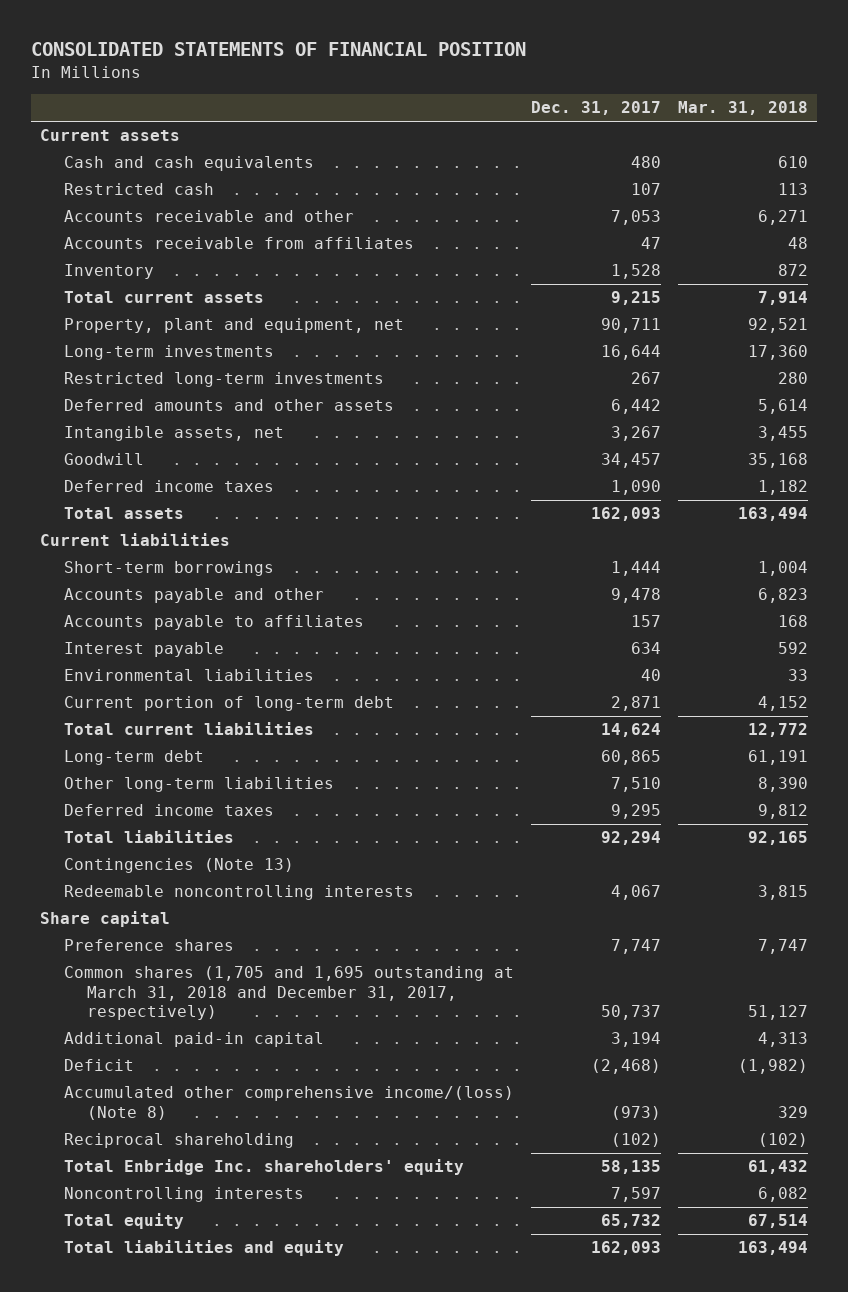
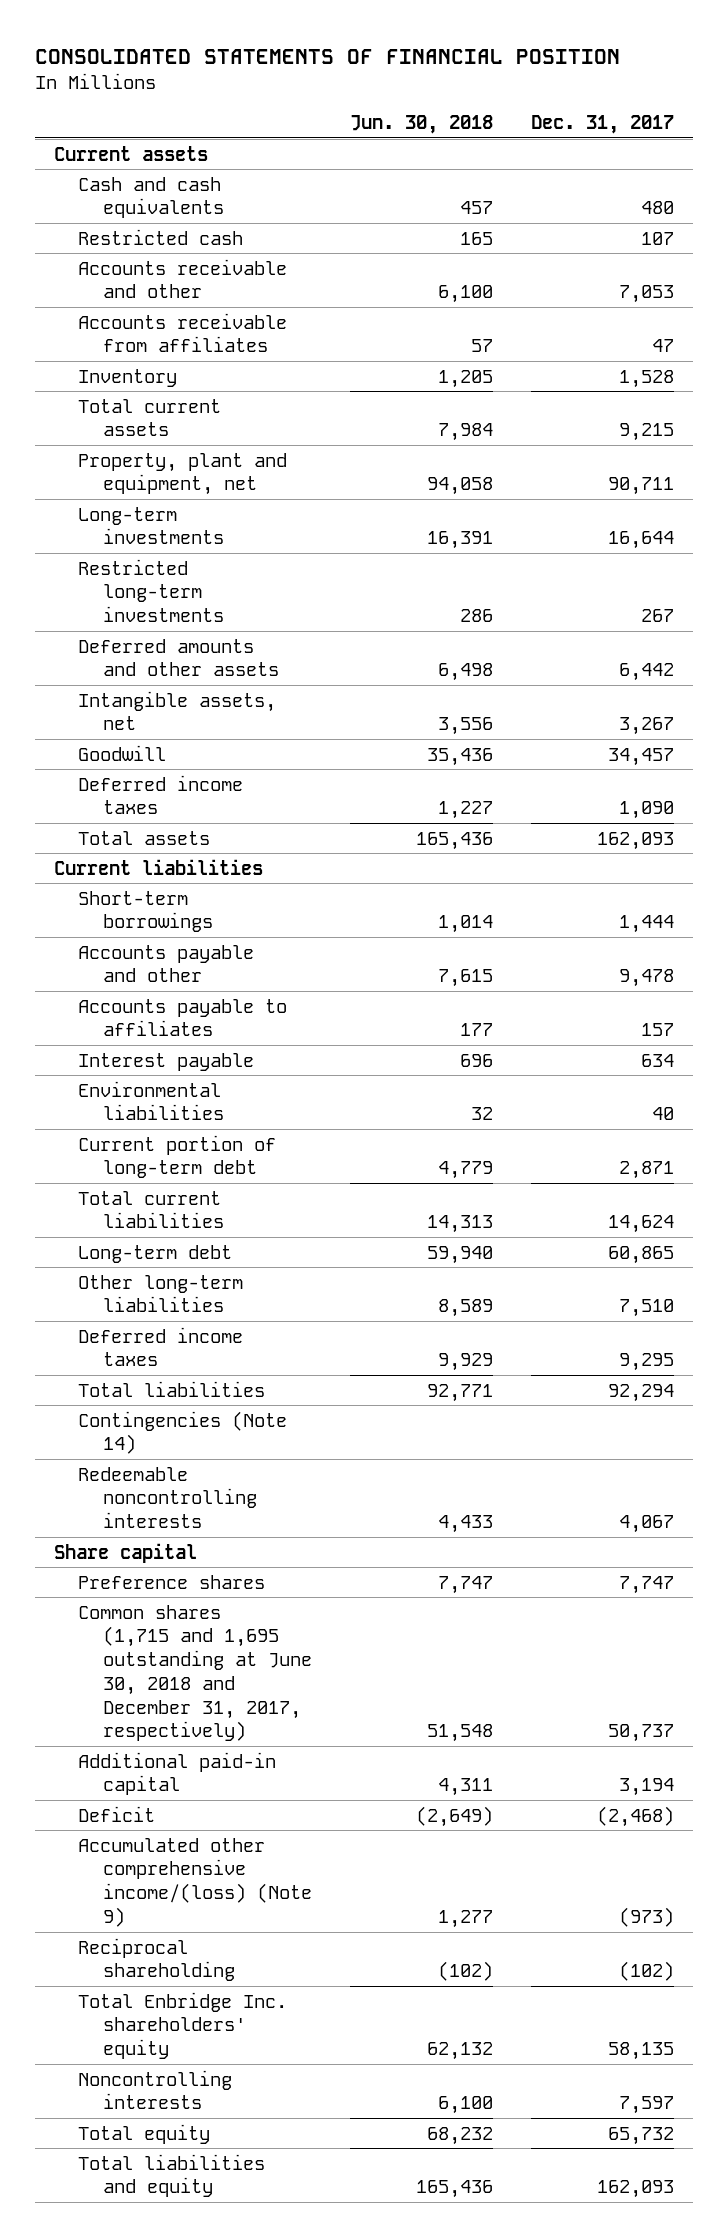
- | Dec. 31, 2017 | Mar. 31, 2018
+ | Jun. 30, 2018 | Dec. 31, 2017
- Contingencies (Note 13)
+ Contingencies (Note 14)
- Common shares (1,705 and 1,695 outstanding at March 31, 2018 and December 31, 2017, respectively) | 50,737 | 51,127
+ Common shares (1,715 and 1,695 outstanding at June 30, 2018 and December 31, 2017, respectively) | 51,548 | 50,737
- Accumulated other comprehensive income/(loss) (Note 8) | (973) | 329
+ Accumulated other comprehensive income/(loss) (Note 9) | 1,277 | (973)

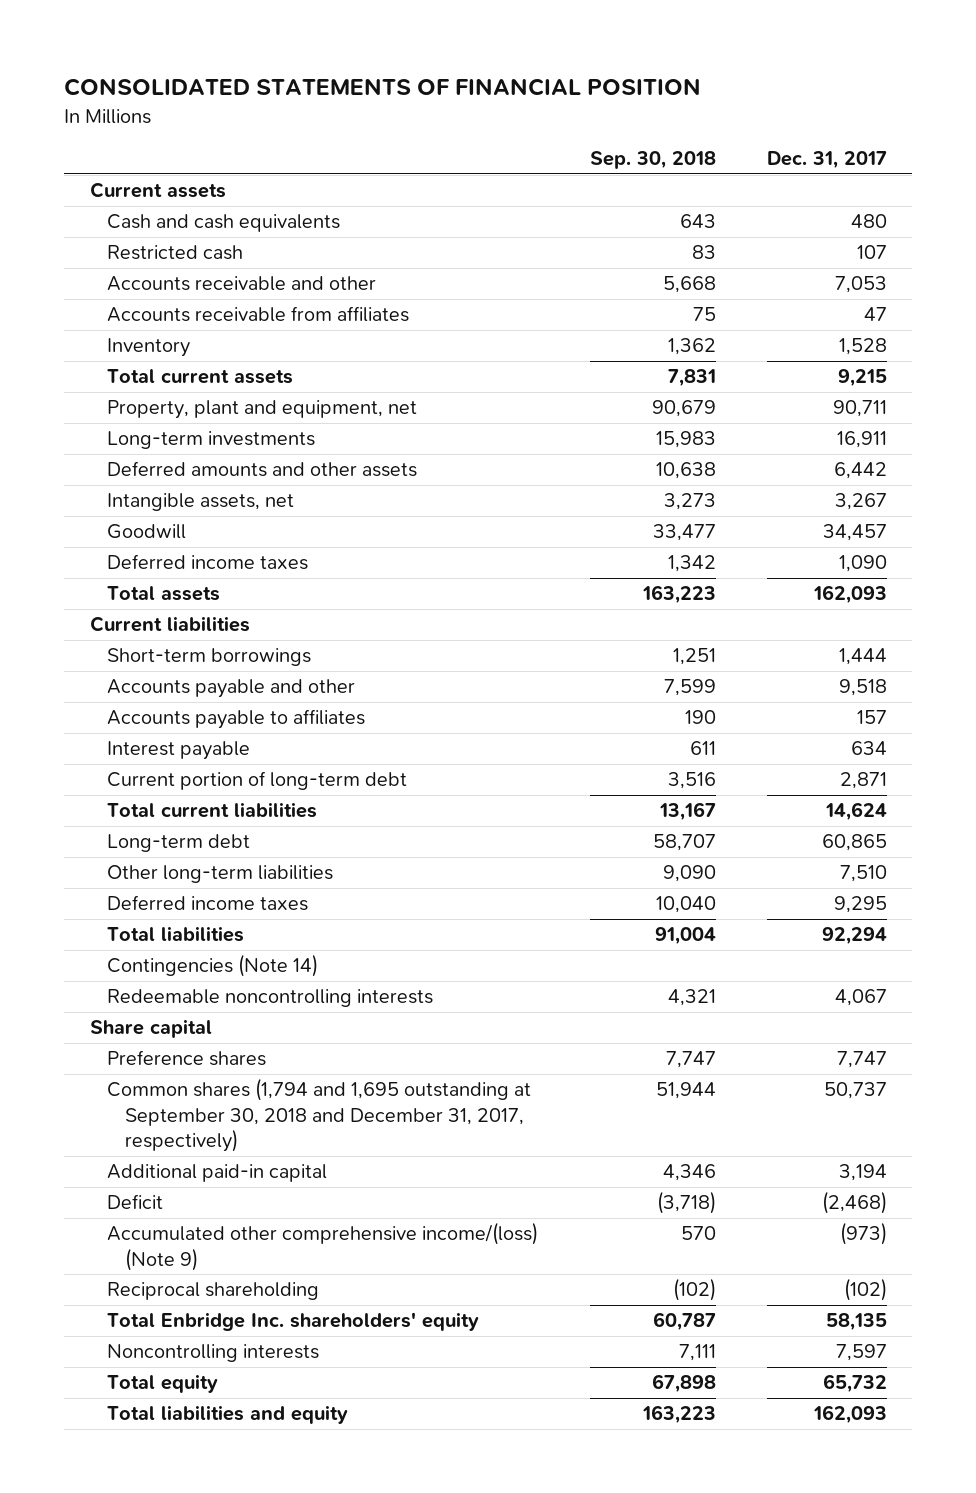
- | Jun. 30, 2018 | Dec. 31, 2017
+ | Sep. 30, 2018 | Dec. 31, 2017
- Long-term investments | 16,391 | 16,644
- Restricted long-term investments | 286 | 267
+ Long-term investments | 15,983 | 16,911
- Accounts payable and other | 7,615 | 9,478
+ Accounts payable and other | 7,599 | 9,518
- Environmental liabilities | 32 | 40
- Common shares (1,715 and 1,695 outstanding at June 30, 2018 and December 31, 2017, respectively) | 51,548 | 50,737
+ Common shares (1,794 and 1,695 outstanding at September 30, 2018 and December 31, 2017, respectively) | 51,944 | 50,737

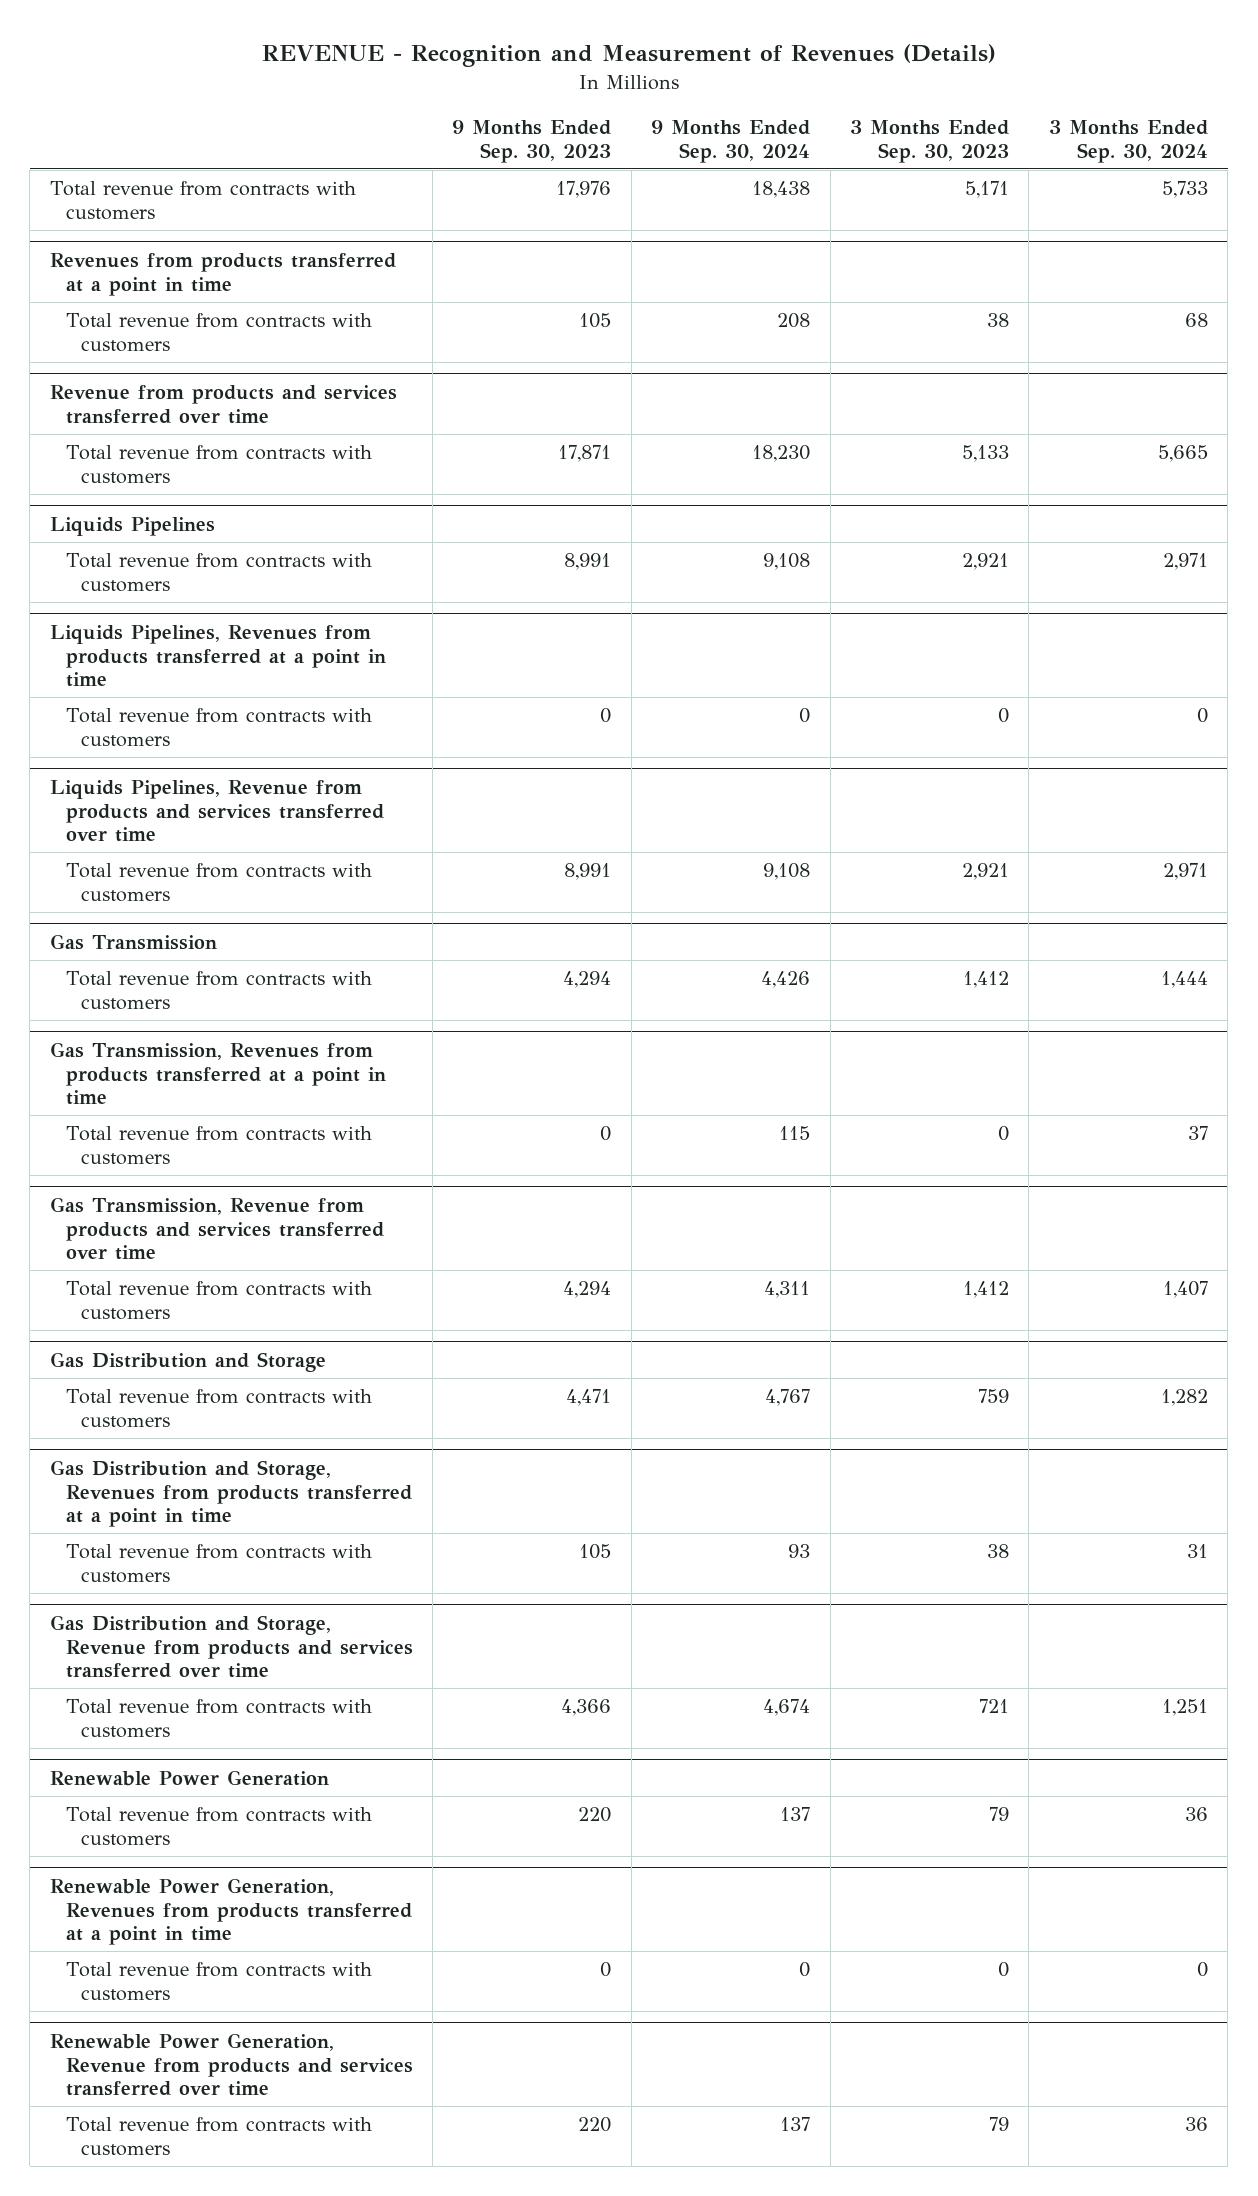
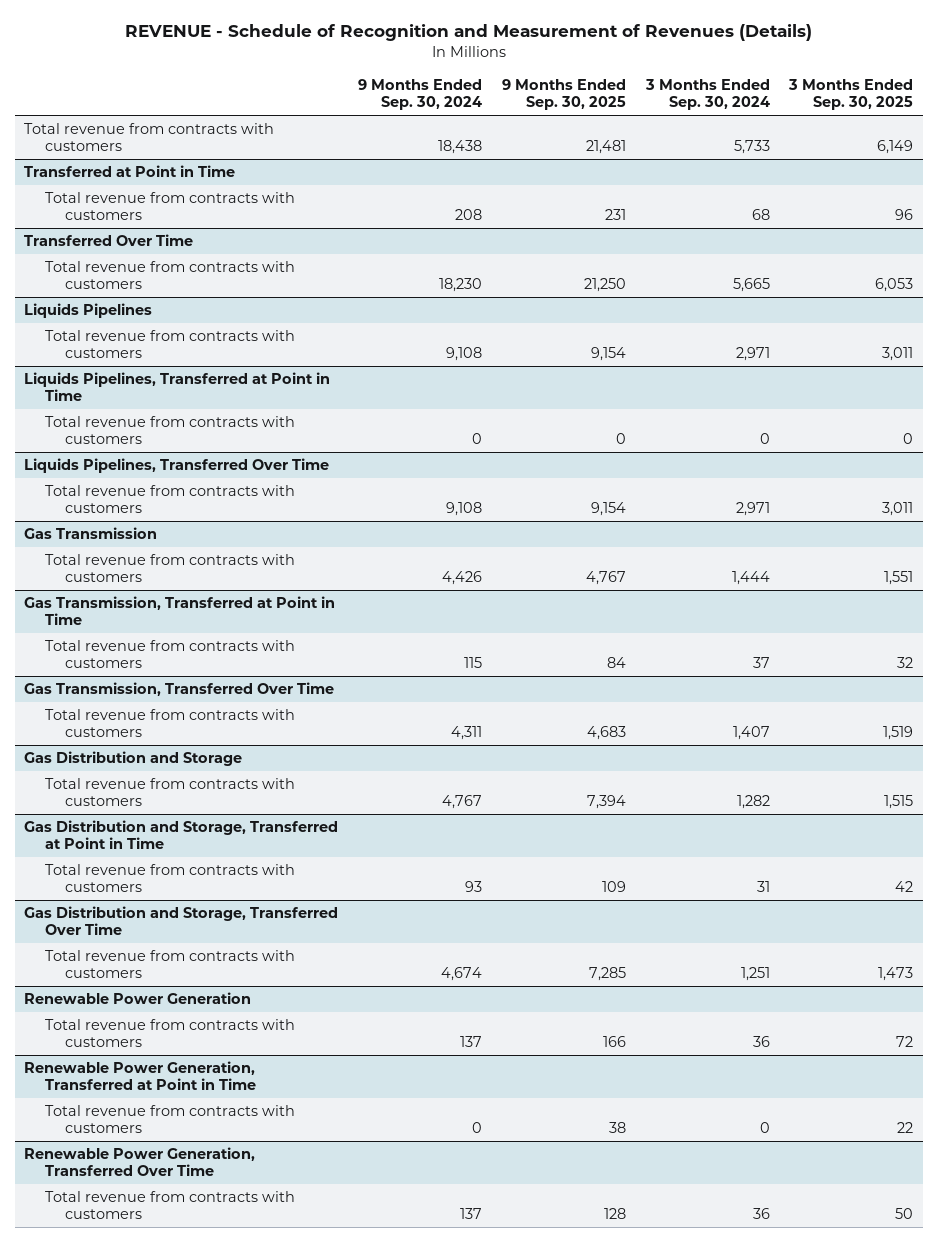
- REVENUE - Recognition and Measurement of Revenues (Details)
+ REVENUE - Schedule of Recognition and Measurement of Revenues (Details)
- | 9 Months Ended Sep. 30, 2023 | 9 Months Ended Sep. 30, 2024 | 3 Months Ended Sep. 30, 2023 | 3 Months Ended Sep. 30, 2024
+ | 9 Months Ended Sep. 30, 2024 | 9 Months Ended Sep. 30, 2025 | 3 Months Ended Sep. 30, 2024 | 3 Months Ended Sep. 30, 2025
- Revenues from products transferred at a point in time
+ Transferred at Point in Time
- Revenue from products and services transferred over time
+ Transferred Over Time
- Liquids Pipelines, Revenues from products transferred at a point in time
+ Liquids Pipelines, Transferred at Point in Time
- Liquids Pipelines, Revenue from products and services transferred over time
+ Liquids Pipelines, Transferred Over Time
- Gas Transmission, Revenues from products transferred at a point in time
+ Gas Transmission, Transferred at Point in Time
- Gas Transmission, Revenue from products and services transferred over time
+ Gas Transmission, Transferred Over Time
- Gas Distribution and Storage, Revenues from products transferred at a point in time
+ Gas Distribution and Storage, Transferred at Point in Time
- Gas Distribution and Storage, Revenue from products and services transferred over time
+ Gas Distribution and Storage, Transferred Over Time
- Renewable Power Generation, Revenues from products transferred at a point in time
+ Renewable Power Generation, Transferred at Point in Time
- Renewable Power Generation, Revenue from products and services transferred over time
+ Renewable Power Generation, Transferred Over Time

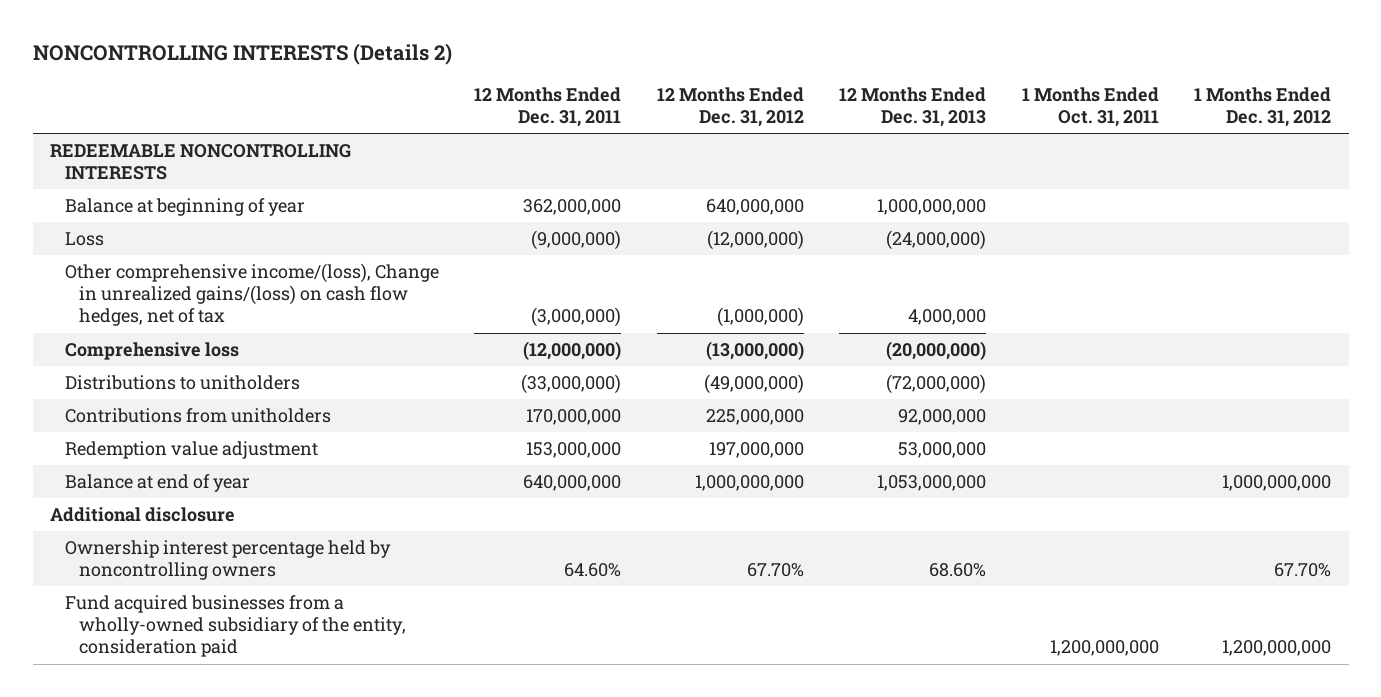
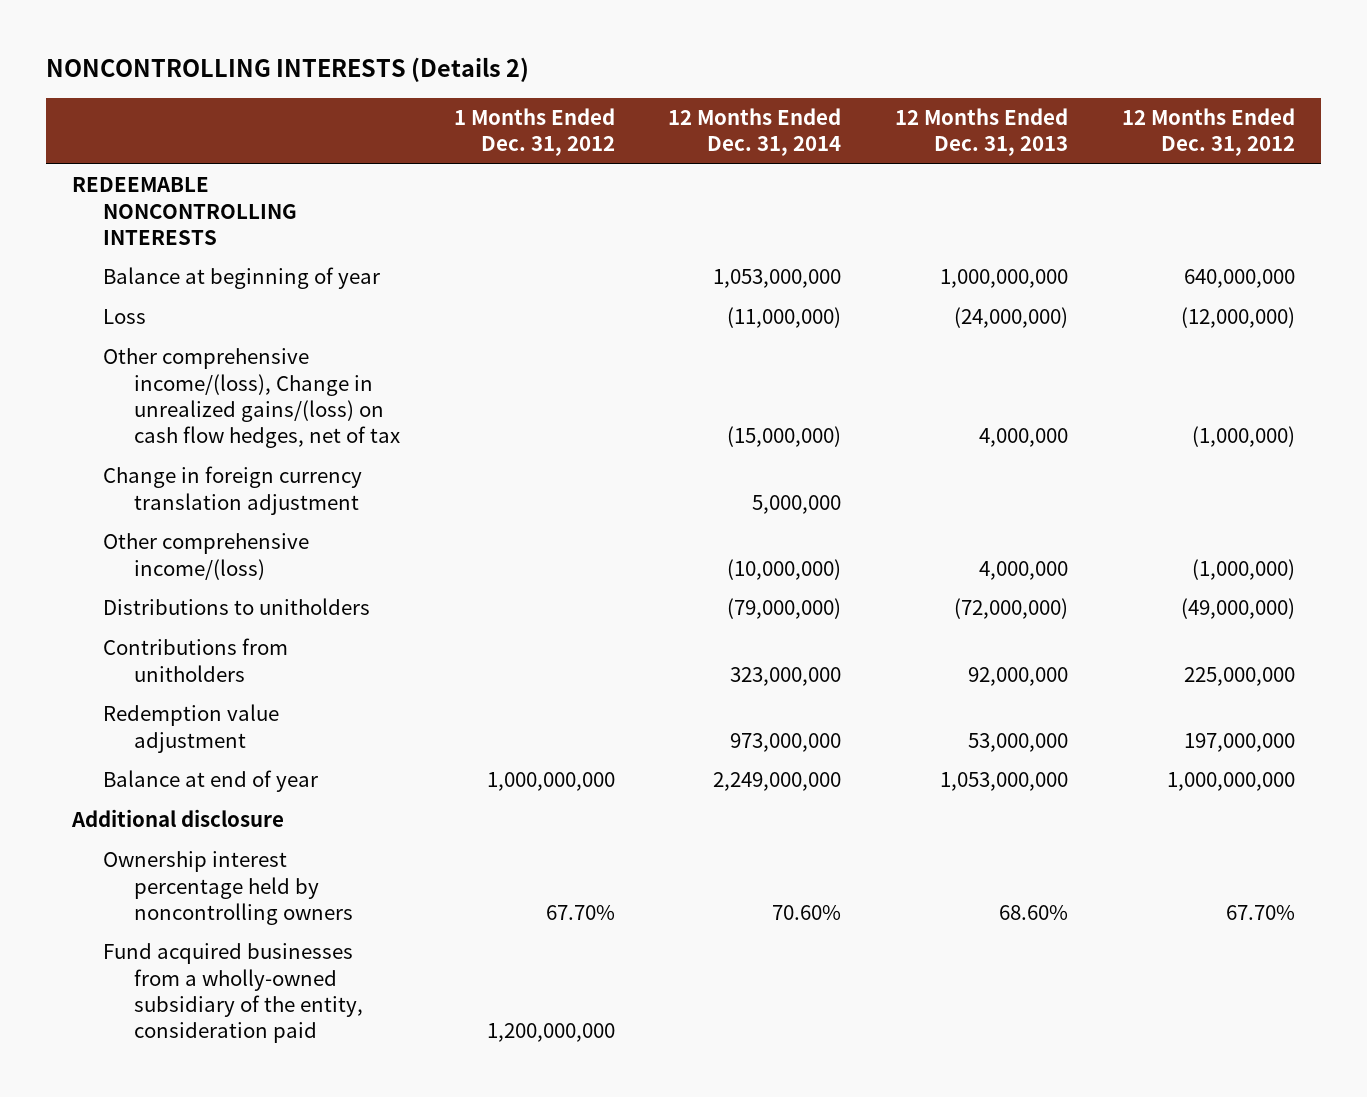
- | 12 Months Ended Dec. 31, 2011 | 12 Months Ended Dec. 31, 2012 | 12 Months Ended Dec. 31, 2013 | 1 Months Ended Oct. 31, 2011 | 1 Months Ended Dec. 31, 2012
+ | 1 Months Ended Dec. 31, 2012 | 12 Months Ended Dec. 31, 2014 | 12 Months Ended Dec. 31, 2013 | 12 Months Ended Dec. 31, 2012
- Comprehensive loss | (12,000,000) | (13,000,000) | (20,000,000) | |
+ Change in foreign currency translation adjustment | | 5,000,000 | |
+ Other comprehensive income/(loss) | | (10,000,000) | 4,000,000 | (1,000,000)

